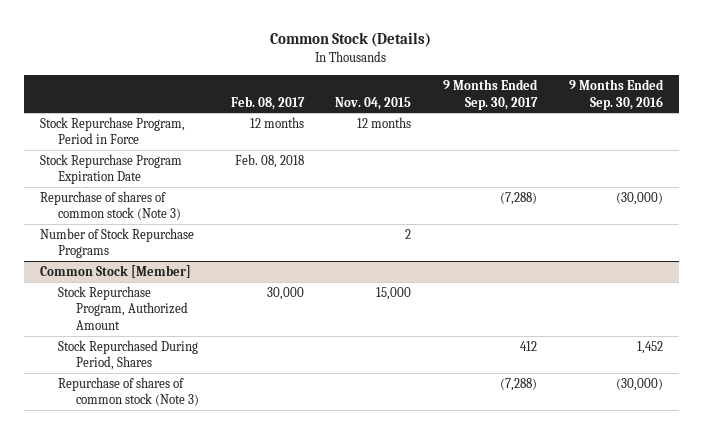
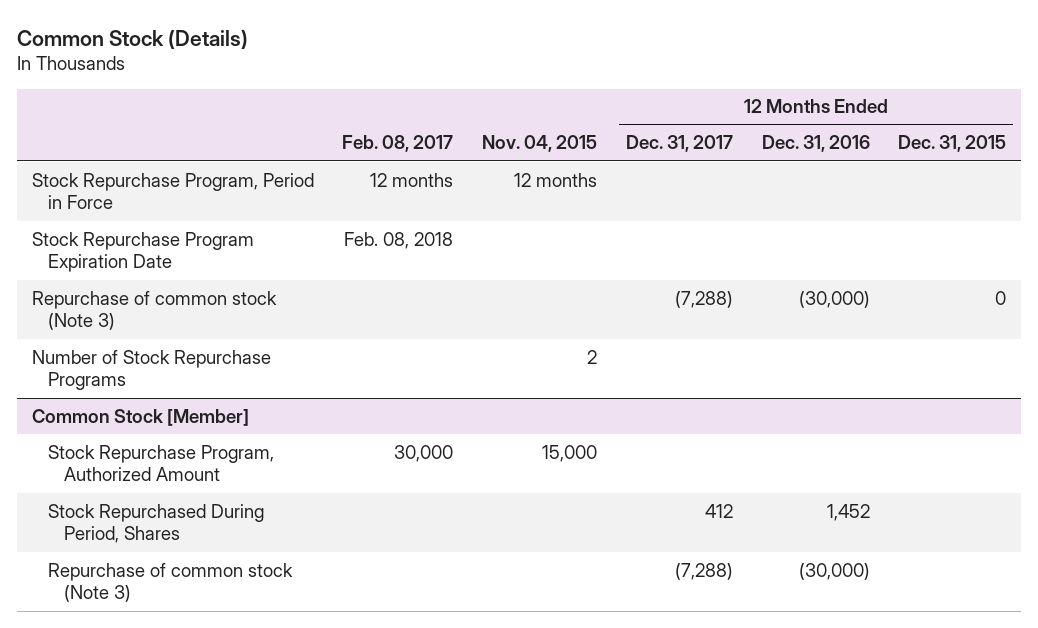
- | Feb. 08, 2017 | Nov. 04, 2015 | 9 Months Ended Sep. 30, 2017 | 9 Months Ended Sep. 30, 2016
+ | Feb. 08, 2017 | Nov. 04, 2015 | 12 Months Ended Dec. 31, 2017 | 12 Months Ended Dec. 31, 2016 | 12 Months Ended Dec. 31, 2015
- Repurchase of shares of common stock (Note 3) | | | (7,288) | (30,000)
+ Repurchase of common stock (Note 3) | | | (7,288) | (30,000) | 0
@ Common Stock [Member]
- Repurchase of shares of common stock (Note 3) | | | (7,288) | (30,000)
+ Repurchase of common stock (Note 3) | | | (7,288) | (30,000) |

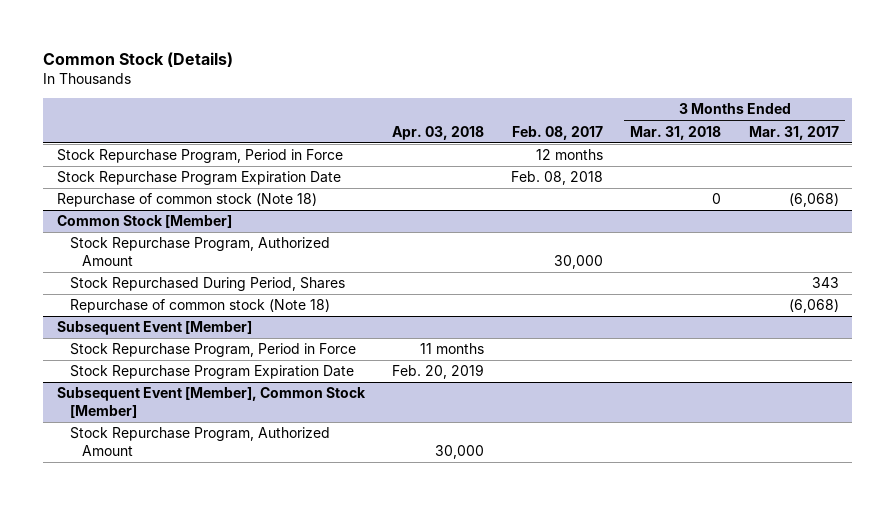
- | Feb. 08, 2017 | Nov. 04, 2015 | 12 Months Ended Dec. 31, 2017 | 12 Months Ended Dec. 31, 2016 | 12 Months Ended Dec. 31, 2015
+ | Apr. 03, 2018 | Feb. 08, 2017 | 3 Months Ended Mar. 31, 2018 | 3 Months Ended Mar. 31, 2017
- Repurchase of common stock (Note 3) | | | (7,288) | (30,000) | 0
- Number of Stock Repurchase Programs | | 2 | | |
+ Repurchase of common stock (Note 18) | | | 0 | (6,068)
@ Common Stock [Member]
- Repurchase of common stock (Note 3) | | | (7,288) | (30,000) |
+ Repurchase of common stock (Note 18) | | | | (6,068)
+ Subsequent Event [Member]
+ Stock Repurchase Program, Period in Force | 11 months | | |
+ Stock Repurchase Program Expiration Date | Feb. 20, 2019 | | |
+ Subsequent Event [Member], Common Stock [Member]
+ Stock Repurchase Program, Authorized Amount | 30,000 | | |

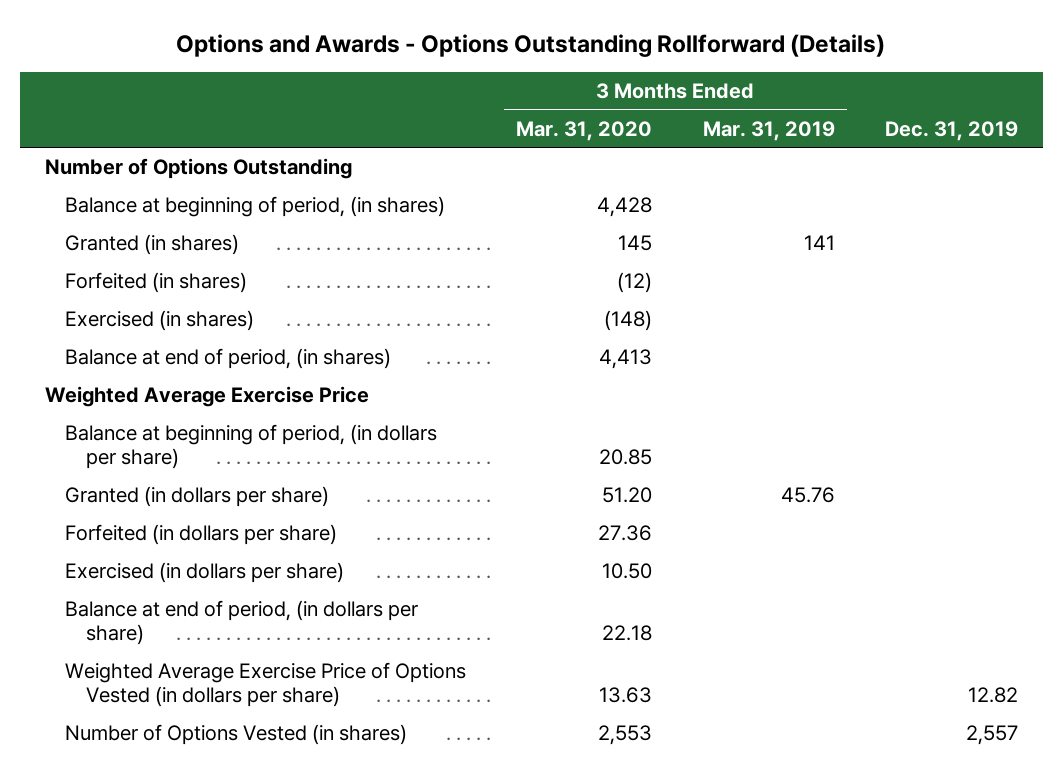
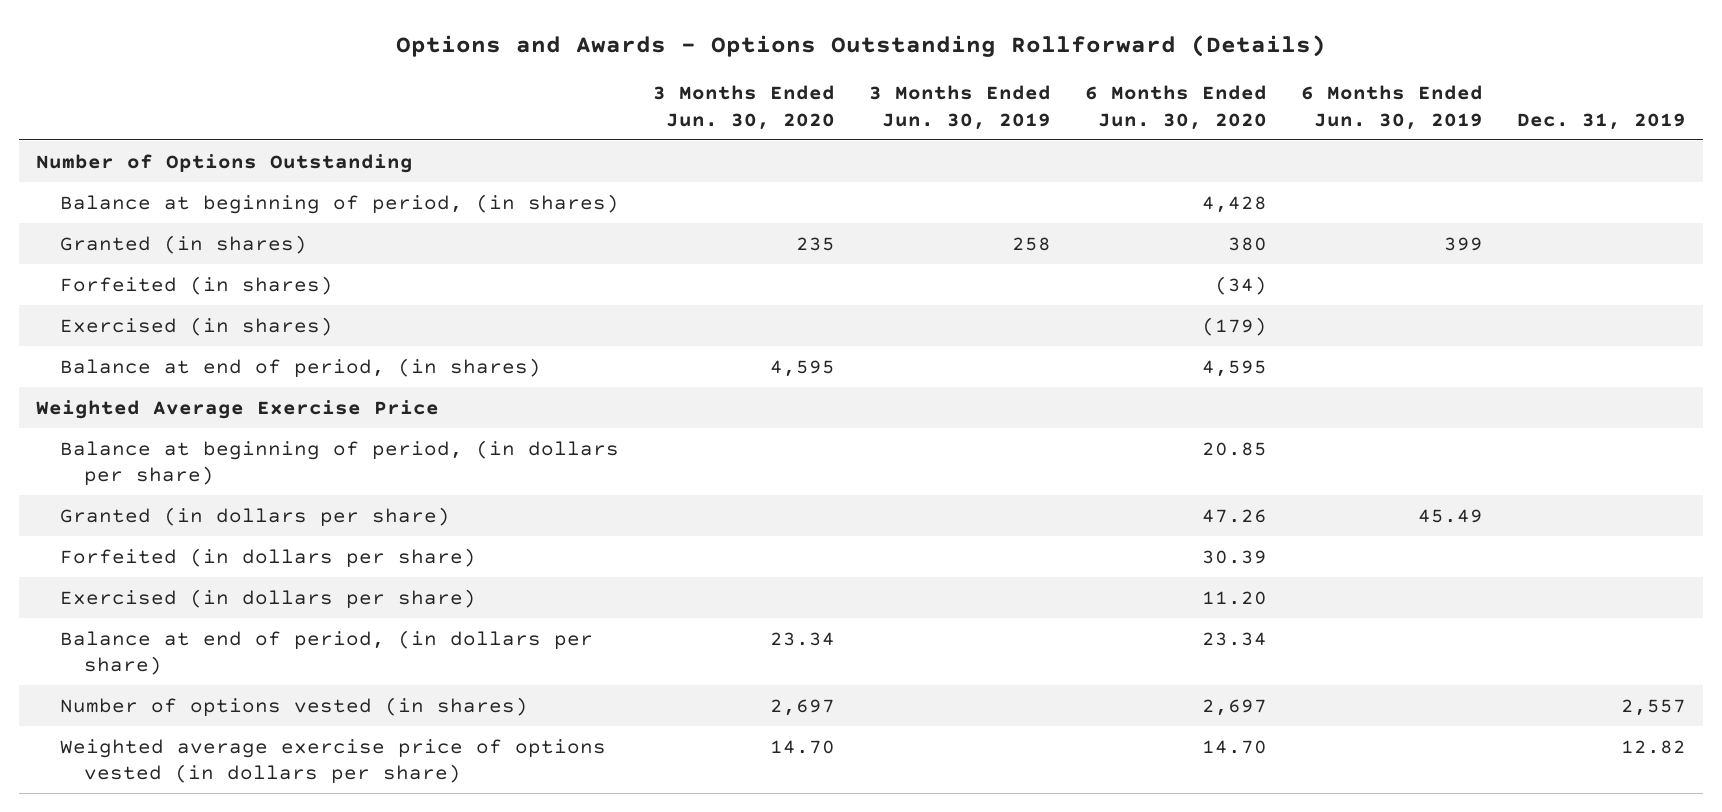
- | 3 Months Ended Mar. 31, 2020 | 3 Months Ended Mar. 31, 2019 | Dec. 31, 2019
+ | 3 Months Ended Jun. 30, 2020 | 3 Months Ended Jun. 30, 2019 | 6 Months Ended Jun. 30, 2020 | 6 Months Ended Jun. 30, 2019 | Dec. 31, 2019
- Weighted Average Exercise Price of Options Vested (in dollars per share) | 13.63 | | 12.82
- Number of Options Vested (in shares) | 2,553 | | 2,557
+ Number of options vested (in shares) | 2,697 | | 2,697 | | 2,557
+ Weighted average exercise price of options vested (in dollars per share) | 14.70 | | 14.70 | | 12.82

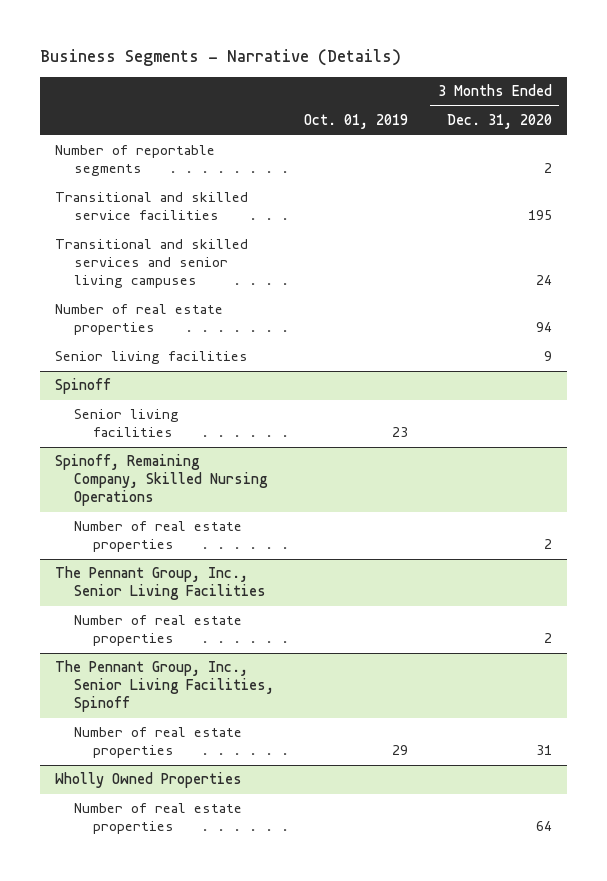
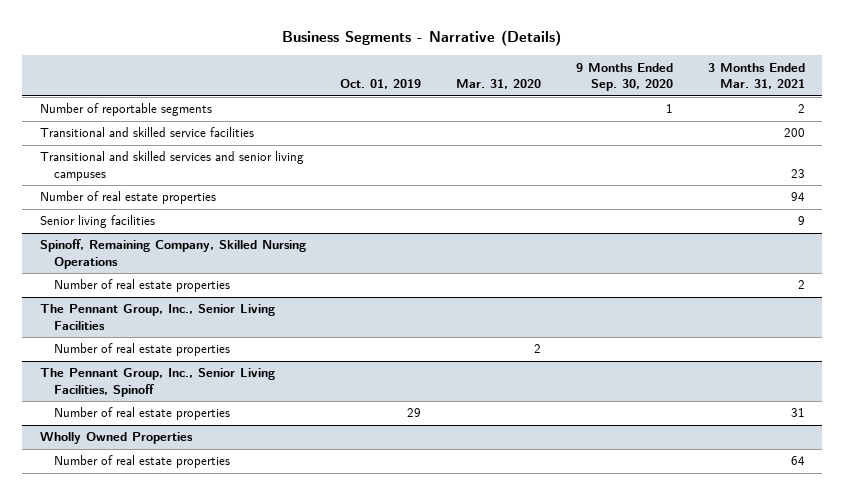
- | Oct. 01, 2019 | 3 Months Ended Dec. 31, 2020
+ | Oct. 01, 2019 | Mar. 31, 2020 | 9 Months Ended Sep. 30, 2020 | 3 Months Ended Mar. 31, 2021
- Spinoff
- Senior living facilities | 23 |

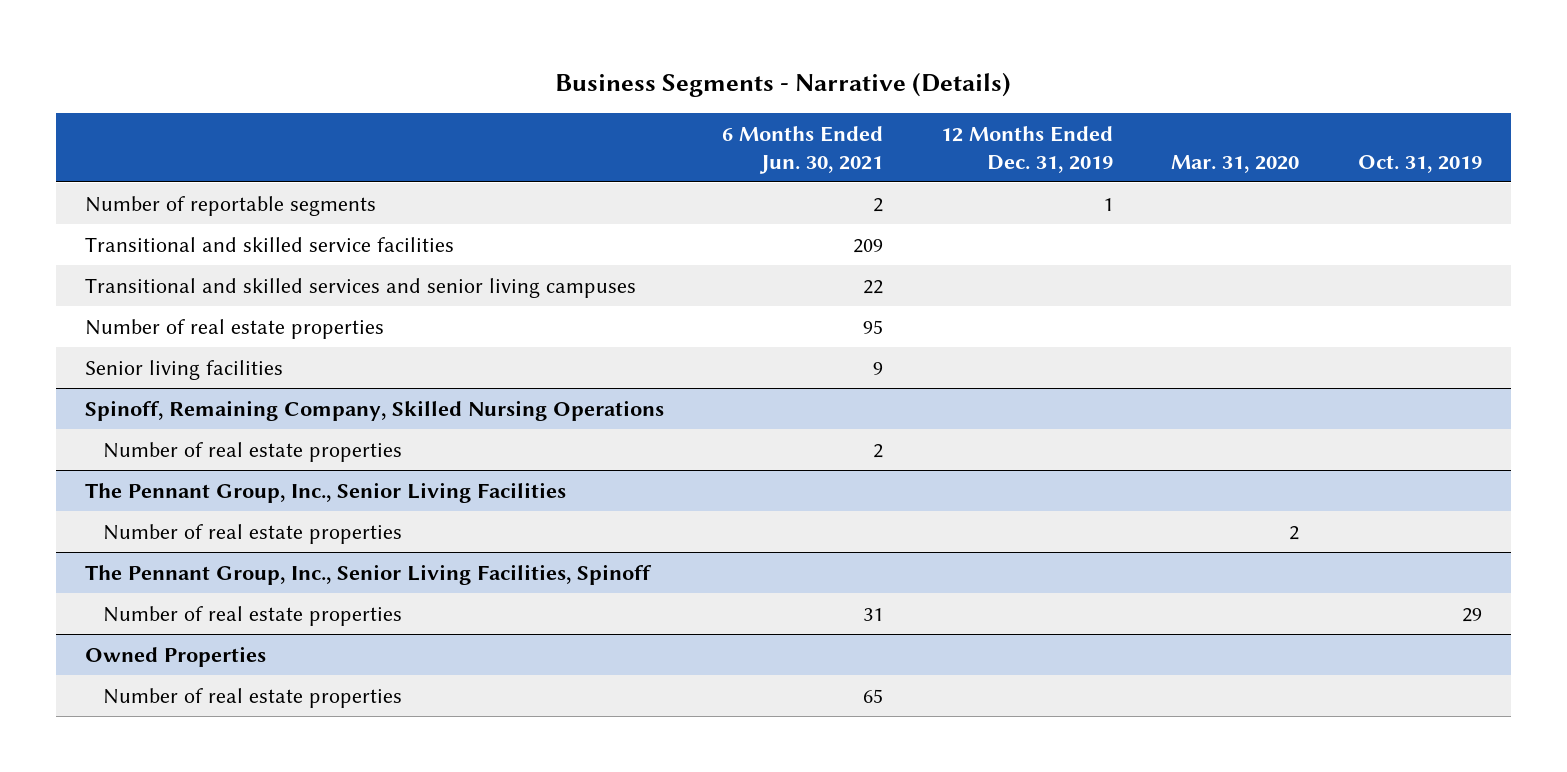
- | Oct. 01, 2019 | Mar. 31, 2020 | 9 Months Ended Sep. 30, 2020 | 3 Months Ended Mar. 31, 2021
+ | 6 Months Ended Jun. 30, 2021 | 12 Months Ended Dec. 31, 2019 | Mar. 31, 2020 | Oct. 31, 2019
- Wholly Owned Properties
+ Owned Properties

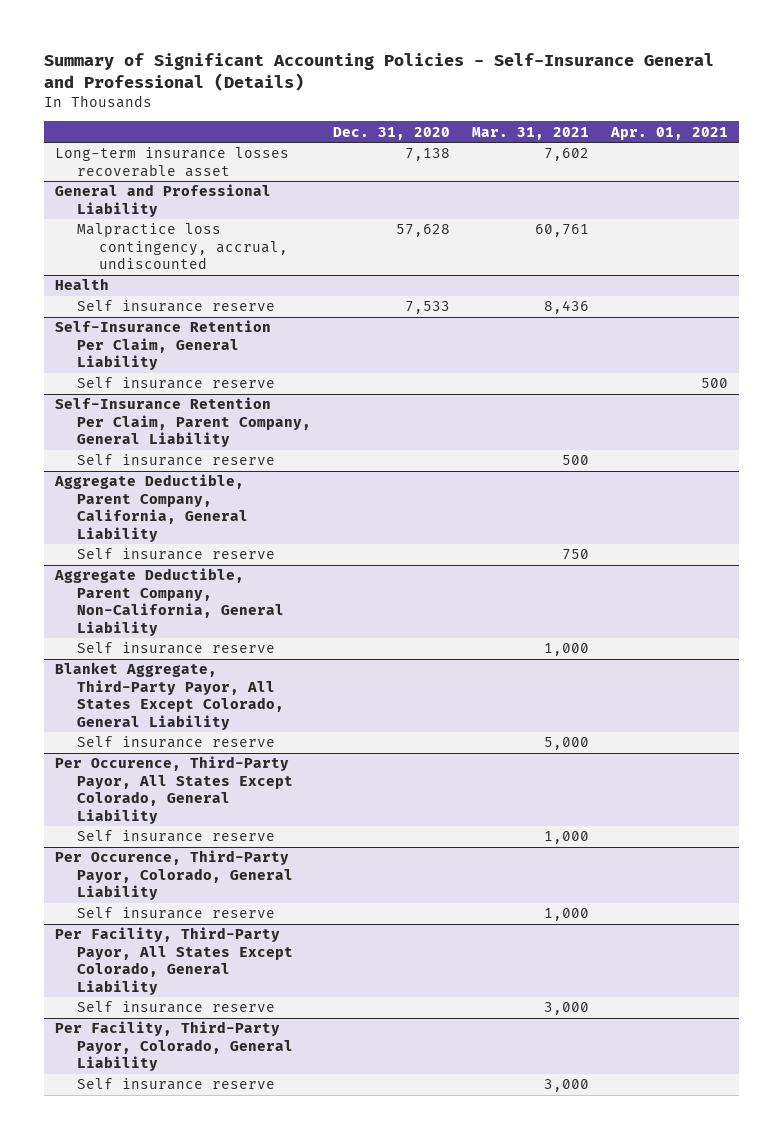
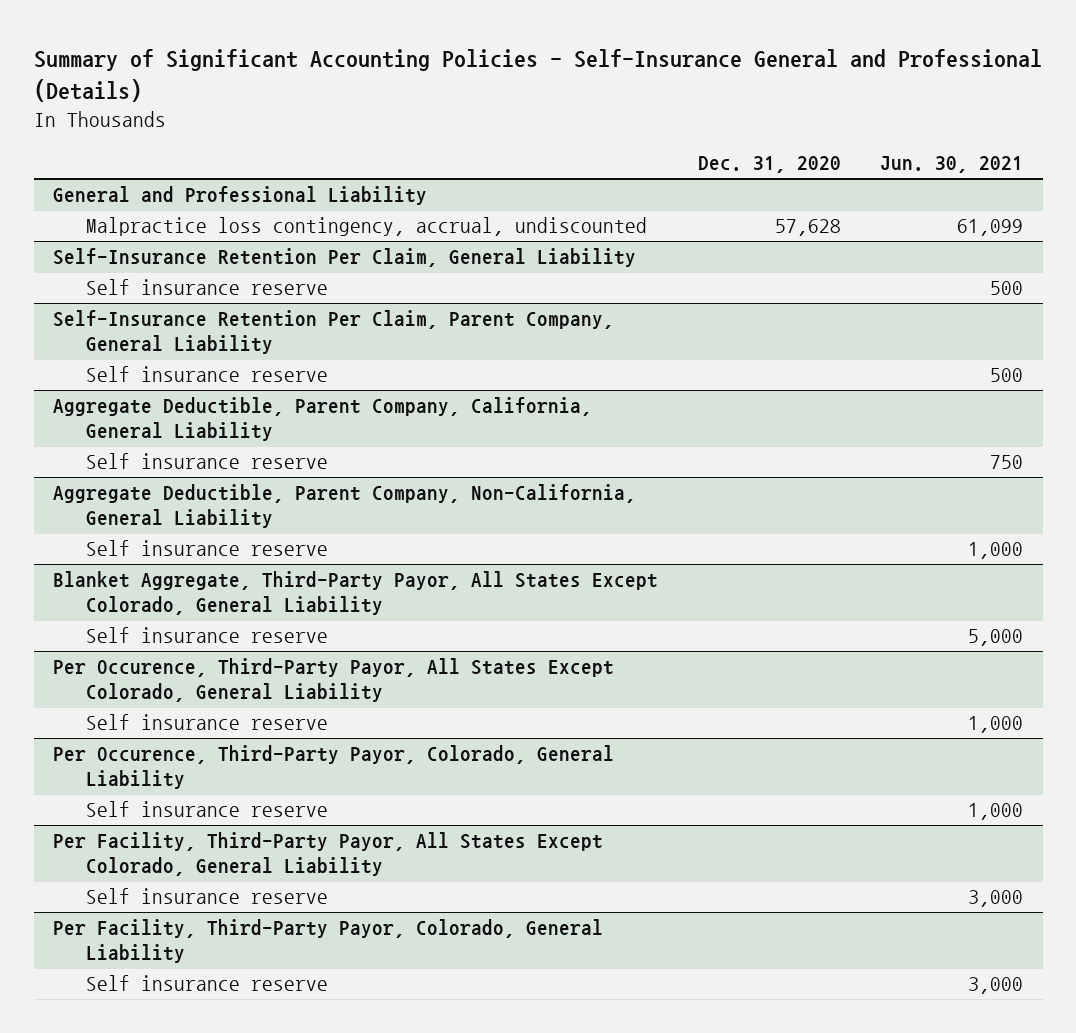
- | Dec. 31, 2020 | Mar. 31, 2021 | Apr. 01, 2021
+ | Dec. 31, 2020 | Jun. 30, 2021
- Long-term insurance losses recoverable asset | 7,138 | 7,602 |
- Health
- Self insurance reserve | 7,533 | 8,436 |

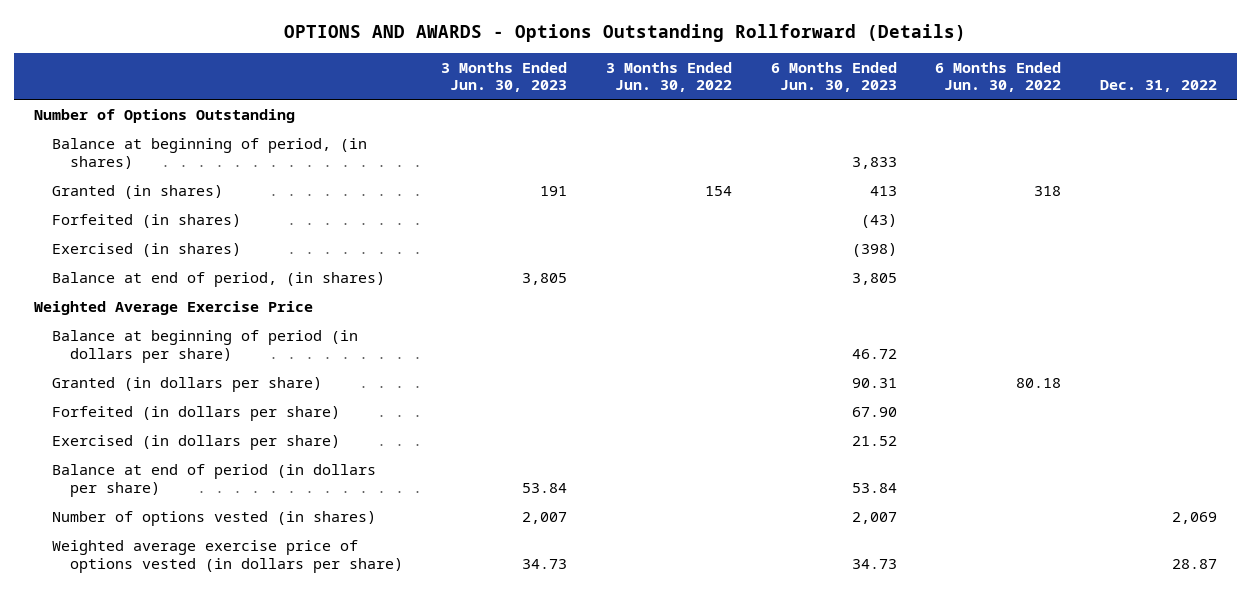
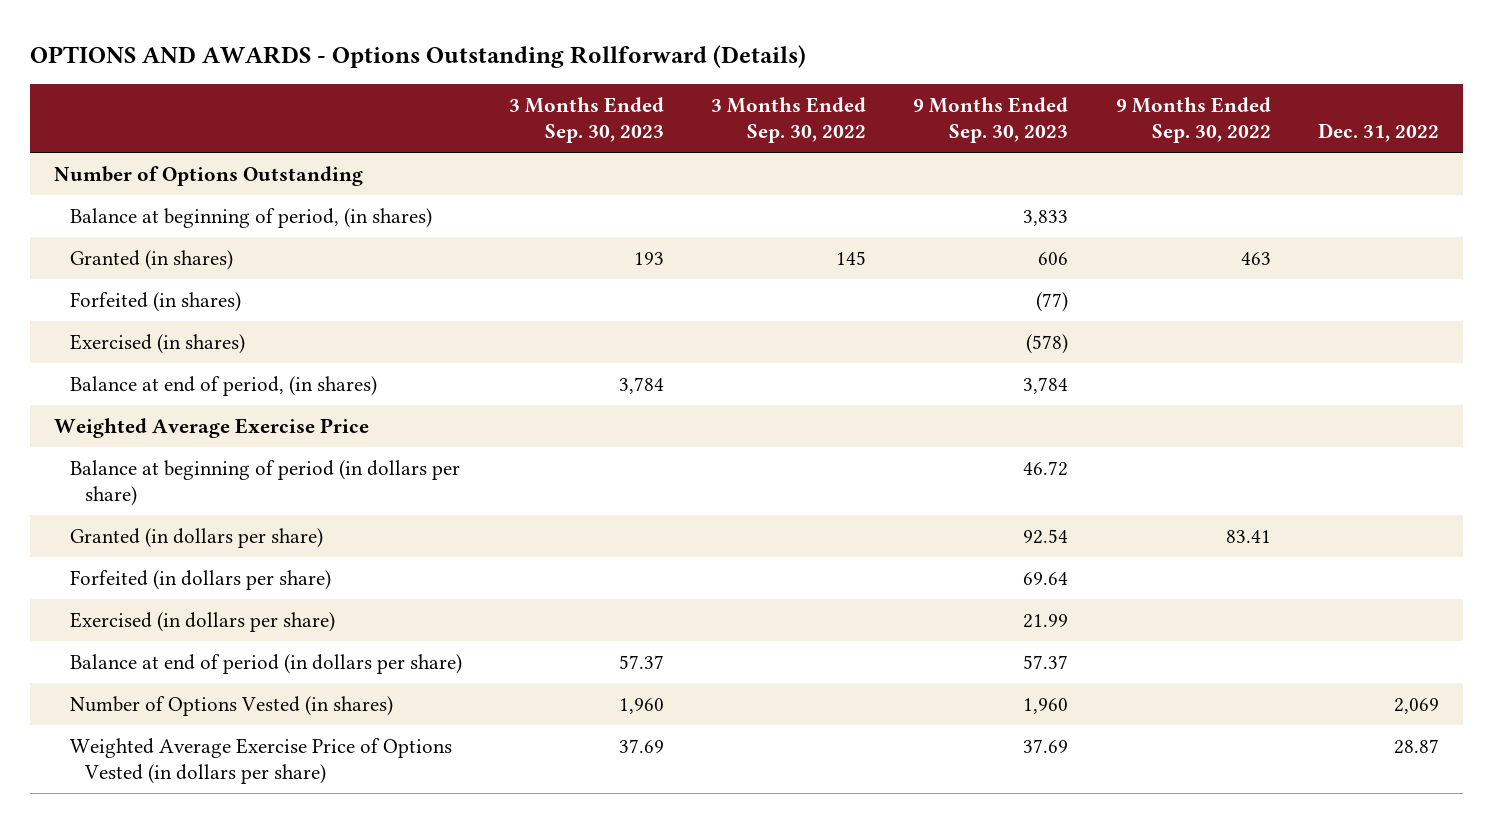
- | 3 Months Ended Jun. 30, 2023 | 3 Months Ended Jun. 30, 2022 | 6 Months Ended Jun. 30, 2023 | 6 Months Ended Jun. 30, 2022 | Dec. 31, 2022
+ | 3 Months Ended Sep. 30, 2023 | 3 Months Ended Sep. 30, 2022 | 9 Months Ended Sep. 30, 2023 | 9 Months Ended Sep. 30, 2022 | Dec. 31, 2022
- Number of options vested (in shares) | 2,007 | | 2,007 | | 2,069
- Weighted average exercise price of options vested (in dollars per share) | 34.73 | | 34.73 | | 28.87
+ Number of Options Vested (in shares) | 1,960 | | 1,960 | | 2,069
+ Weighted Average Exercise Price of Options Vested (in dollars per share) | 37.69 | | 37.69 | | 28.87

